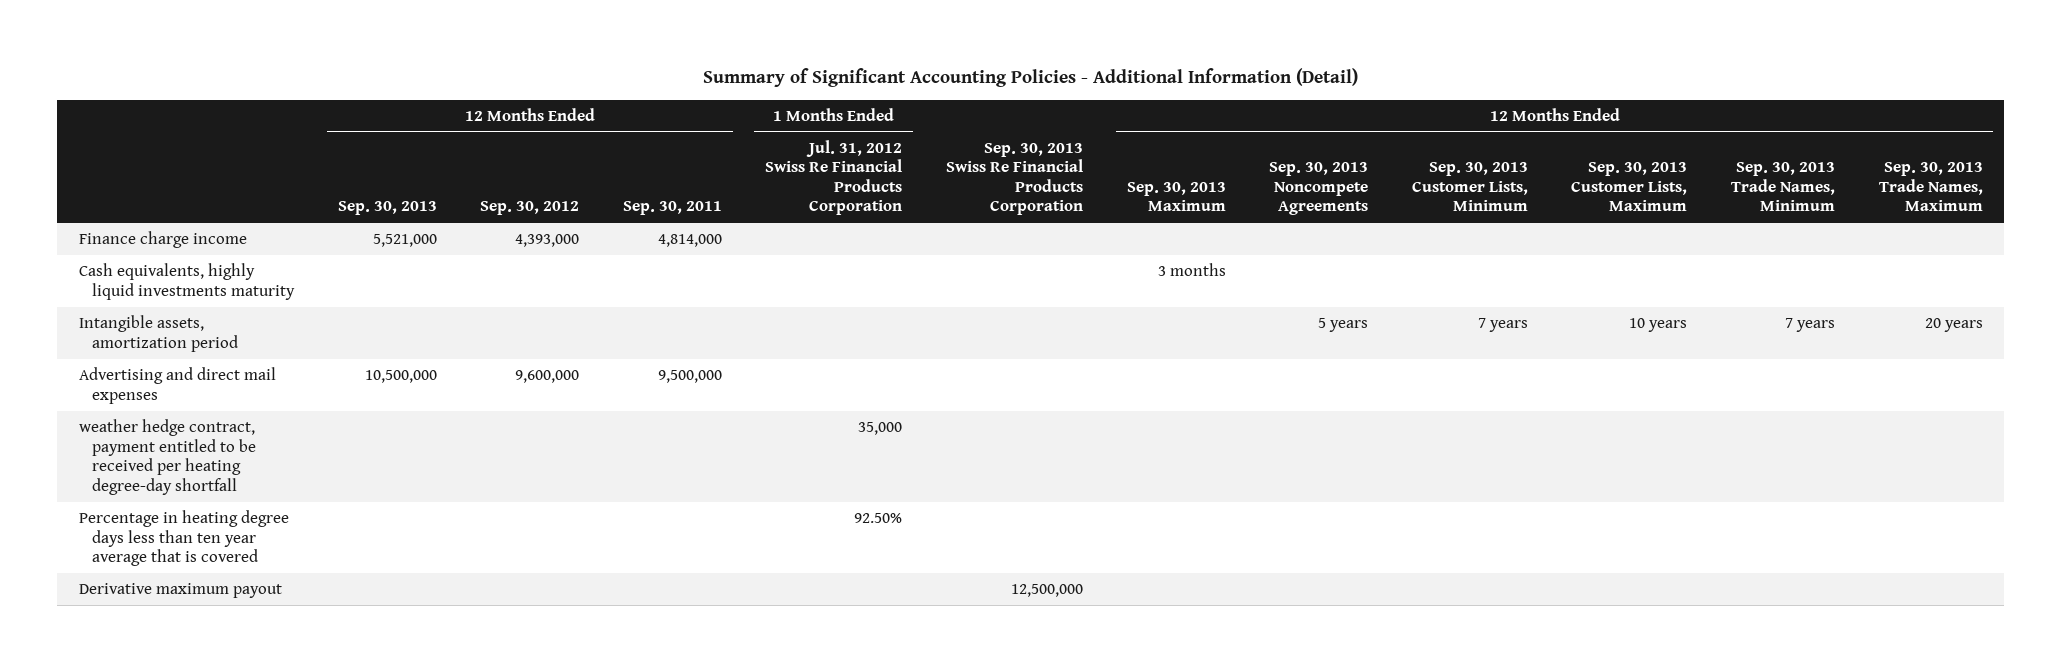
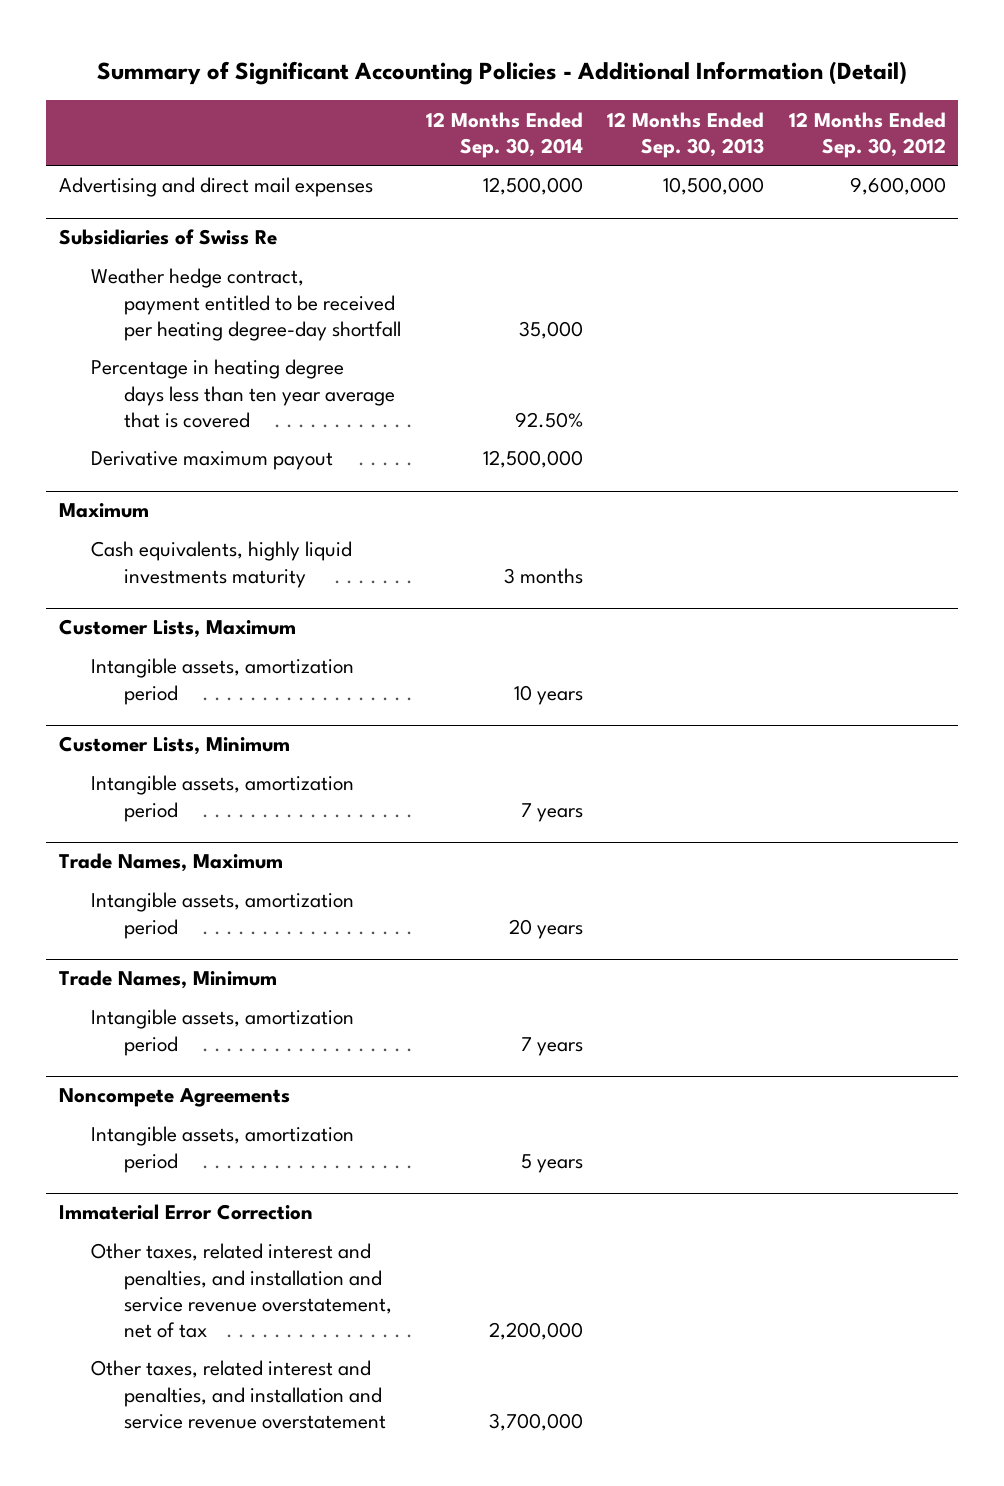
- | 12 Months Ended Sep. 30, 2013 | 12 Months Ended Sep. 30, 2012 | 12 Months Ended Sep. 30, 2011 | 1 Months Ended Jul. 31, 2012 Swiss Re Financial Products Corporation | Sep. 30, 2013 Swiss Re Financial Products Corporation | 12 Months Ended Sep. 30, 2013 Maximum | 12 Months Ended Sep. 30, 2013 Noncompete Agreements | 12 Months Ended Sep. 30, 2013 Customer Lists, Minimum | 12 Months Ended Sep. 30, 2013 Customer Lists, Maximum | 12 Months Ended Sep. 30, 2013 Trade Names, Minimum | 12 Months Ended Sep. 30, 2013 Trade Names, Maximum
+ | 12 Months Ended Sep. 30, 2014 | 12 Months Ended Sep. 30, 2013 | 12 Months Ended Sep. 30, 2012
- Finance charge income | 5,521,000 | 4,393,000 | 4,814,000 | | | | | | | |
- Cash equivalents, highly liquid investments maturity | | | | | | 3 months | | | | |
- Intangible assets, amortization period | | | | | | | 5 years | 7 years | 10 years | 7 years | 20 years
- weather hedge contract, payment entitled to be received per heating degree-day shortfall | | | | 35,000 | | | | | | |
- Percentage in heating degree days less than ten year average that is covered | | | | 92.50% | | | | | | |
- Derivative maximum payout | | | | | 12,500,000 | | | | | |
+ Subsidiaries of Swiss Re
+ Weather hedge contract, payment entitled to be received per heating degree-day shortfall | 35,000 | |
+ Percentage in heating degree days less than ten year average that is covered | 92.50% | |
+ Derivative maximum payout | 12,500,000 | |
+ Maximum
+ Cash equivalents, highly liquid investments maturity | 3 months | |
+ Customer Lists, Maximum
+ Intangible assets, amortization period | 10 years | |
+ Customer Lists, Minimum
+ Intangible assets, amortization period | 7 years | |
+ Trade Names, Maximum
+ Intangible assets, amortization period | 20 years | |
+ Trade Names, Minimum
+ Intangible assets, amortization period | 7 years | |
+ Noncompete Agreements
+ Intangible assets, amortization period | 5 years | |
+ Immaterial Error Correction
+ Other taxes, related interest and penalties, and installation and service revenue overstatement, net of tax | 2,200,000 | |
+ Other taxes, related interest and penalties, and installation and service revenue overstatement | 3,700,000 | |

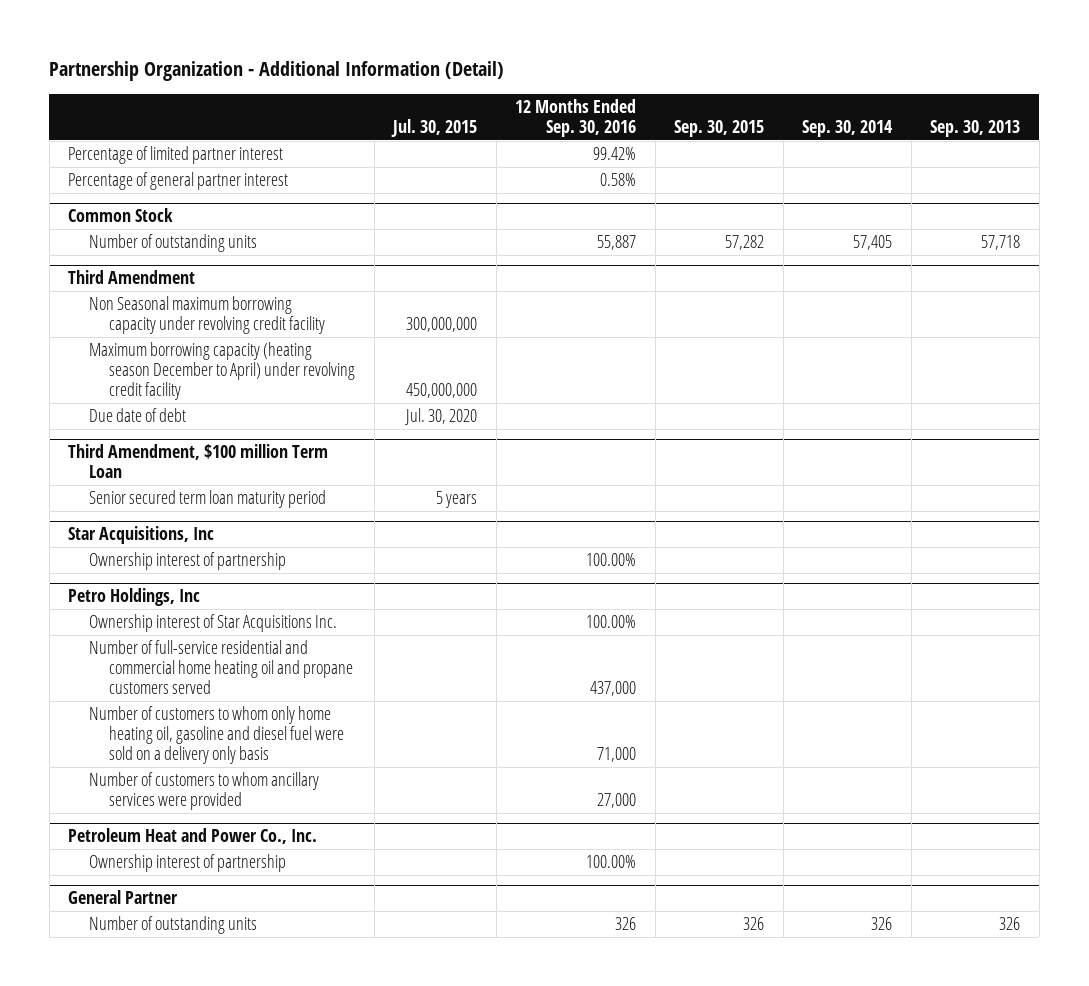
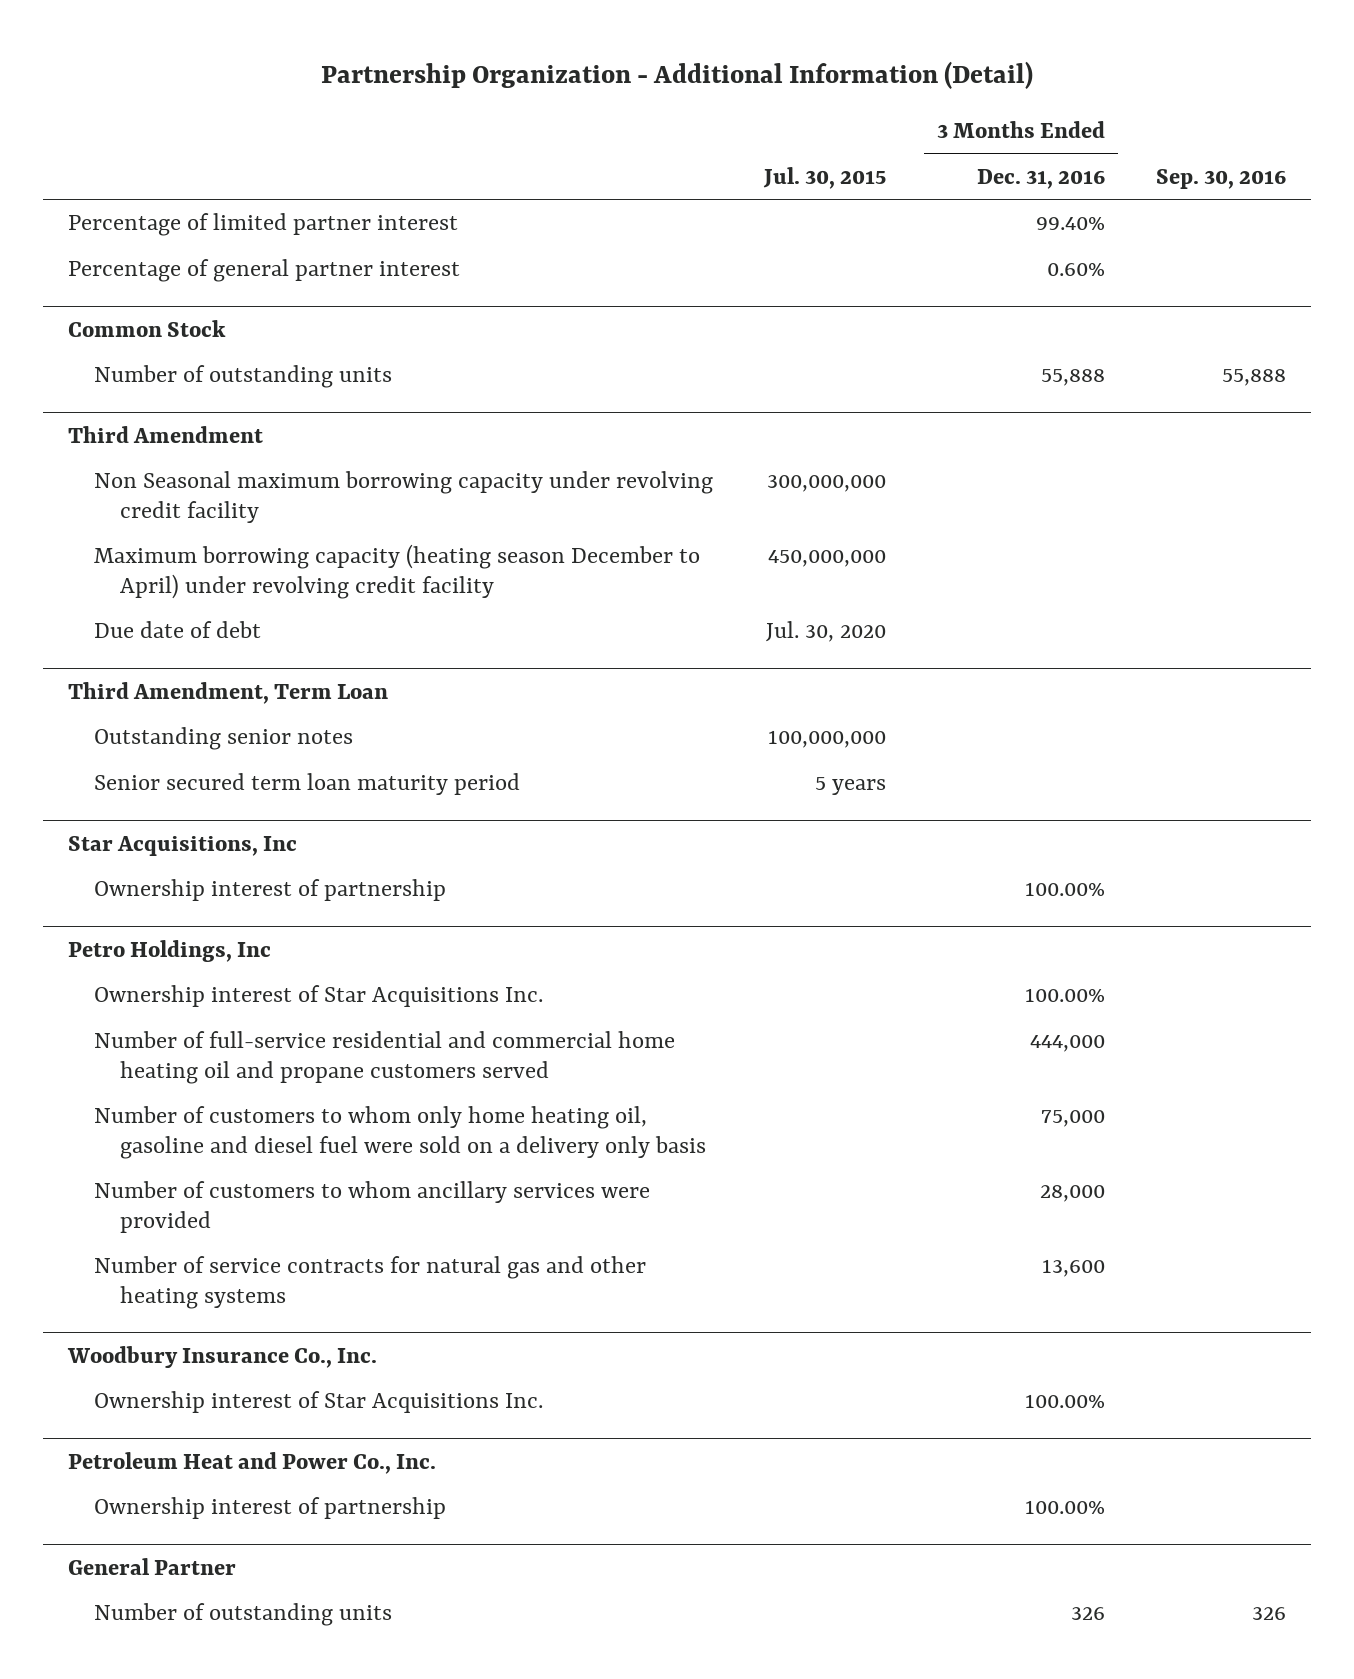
- | Jul. 30, 2015 | 12 Months Ended Sep. 30, 2016 | Sep. 30, 2015 | Sep. 30, 2014 | Sep. 30, 2013
+ | Jul. 30, 2015 | 3 Months Ended Dec. 31, 2016 | Sep. 30, 2016
- Third Amendment, $100 million Term Loan
+ Third Amendment, Term Loan
+ Outstanding senior notes | 100,000,000 | |
@ Petro Holdings, Inc
+ Number of service contracts for natural gas and other heating systems | | 13,600 |
+ Woodbury Insurance Co., Inc.
+ Ownership interest of Star Acquisitions Inc. | | 100.00% |

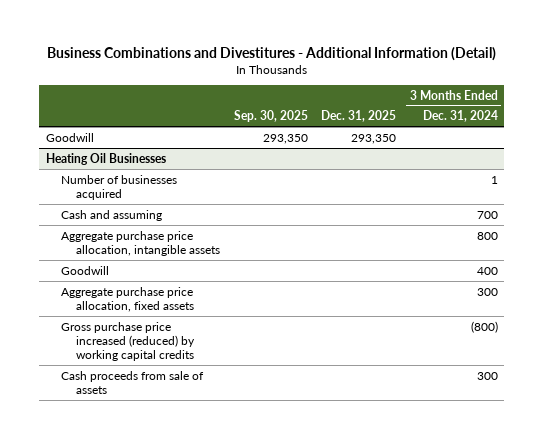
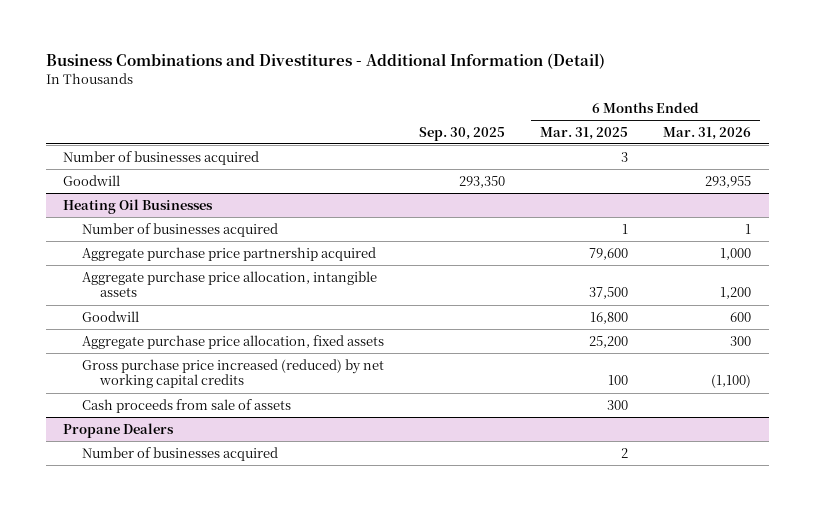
- | Sep. 30, 2025 | Dec. 31, 2025 | 3 Months Ended Dec. 31, 2024
+ | Sep. 30, 2025 | 6 Months Ended Mar. 31, 2025 | 6 Months Ended Mar. 31, 2026
+ Number of businesses acquired | | 3 |
@ Heating Oil Businesses
- Cash and assuming | | | 700
+ Aggregate purchase price partnership acquired | | 79,600 | 1,000
- Gross purchase price increased (reduced) by working capital credits | | | (800)
+ Gross purchase price increased (reduced) by net working capital credits | | 100 | (1,100)
+ Propane Dealers
+ Number of businesses acquired | | 2 |

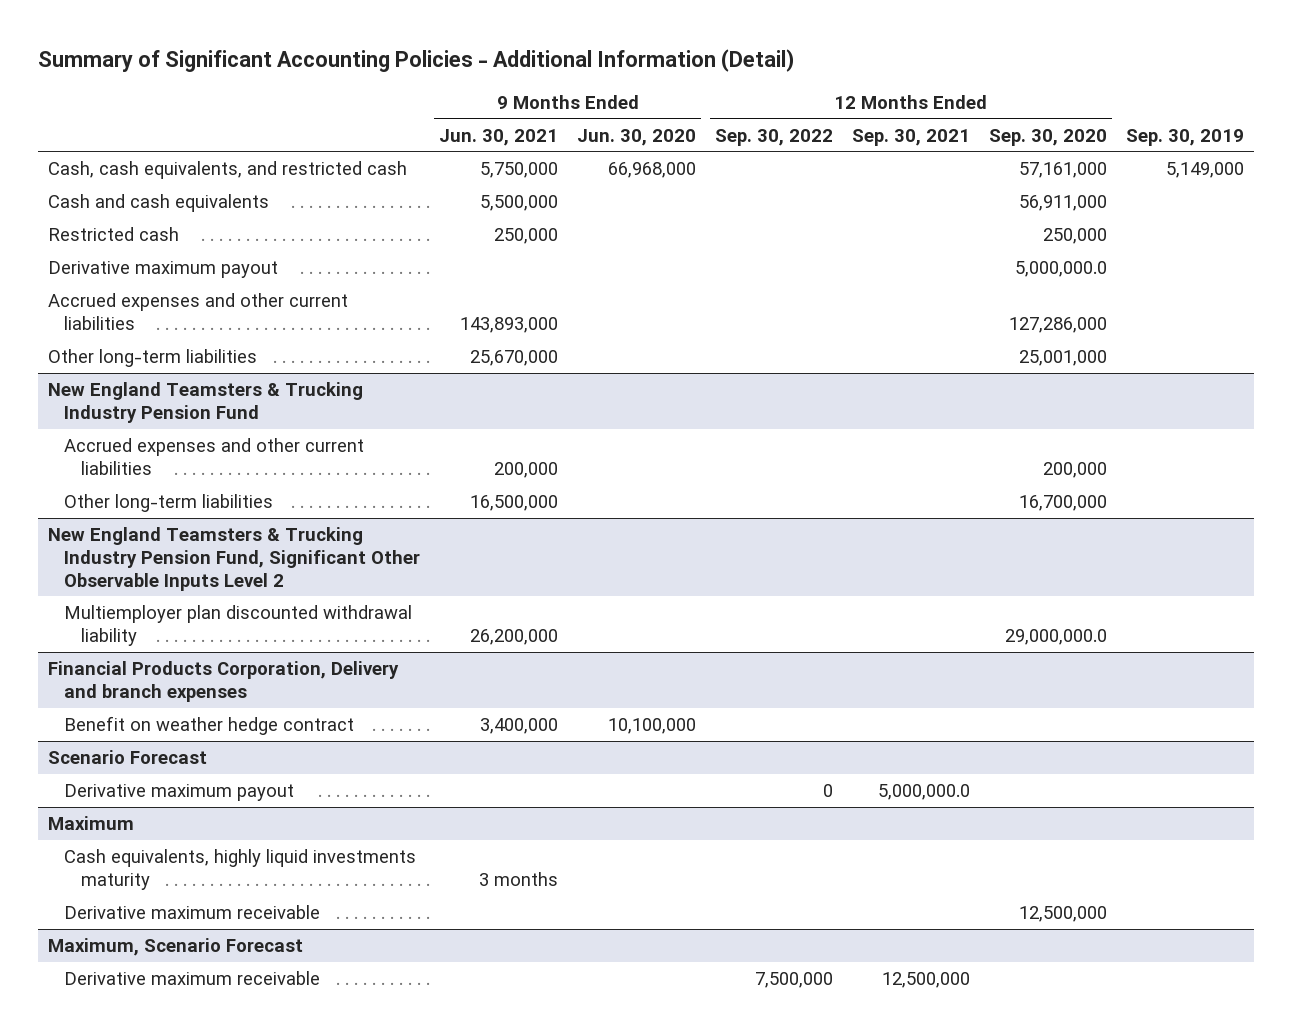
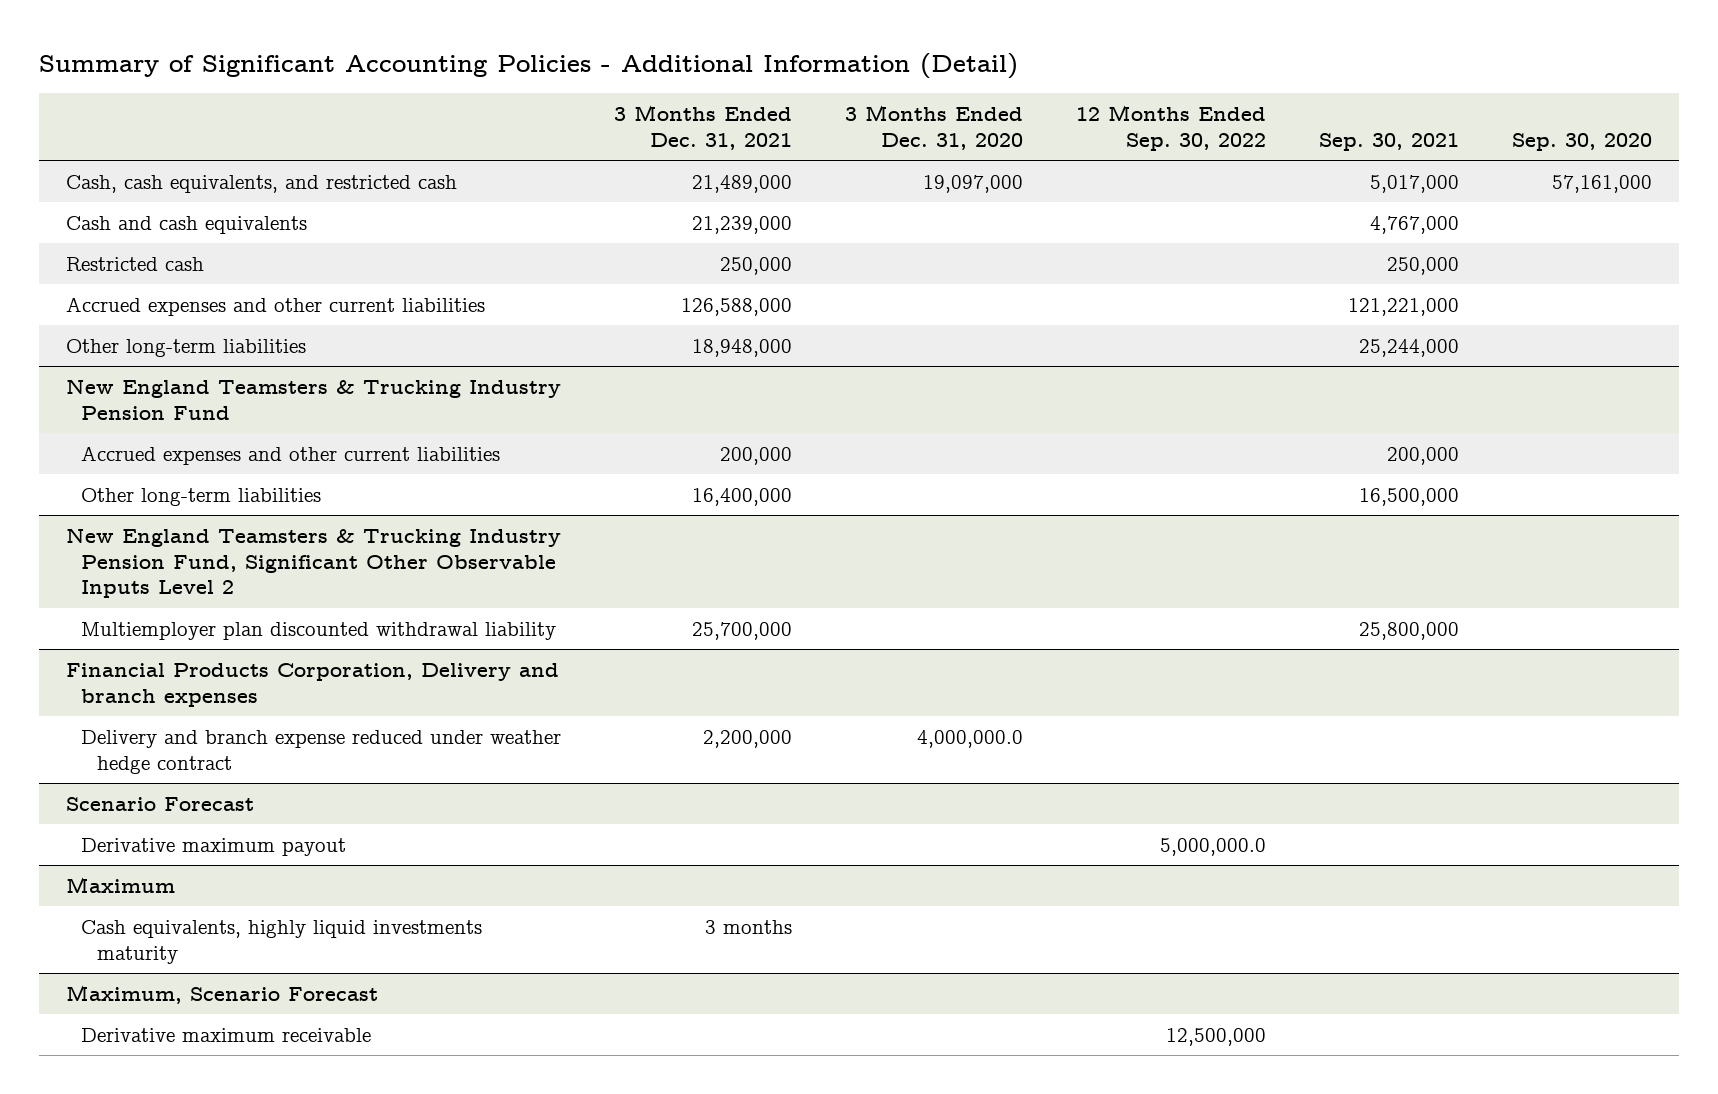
- | 9 Months Ended Jun. 30, 2021 | 9 Months Ended Jun. 30, 2020 | 12 Months Ended Sep. 30, 2022 | 12 Months Ended Sep. 30, 2021 | 12 Months Ended Sep. 30, 2020 | Sep. 30, 2019
+ | 3 Months Ended Dec. 31, 2021 | 3 Months Ended Dec. 31, 2020 | 12 Months Ended Sep. 30, 2022 | Sep. 30, 2021 | Sep. 30, 2020
- Derivative maximum payout | | | | | 5,000,000.0 |
@ Financial Products Corporation, Delivery and branch expenses
- Benefit on weather hedge contract | 3,400,000 | 10,100,000 | | | |
+ Delivery and branch expense reduced under weather hedge contract | 2,200,000 | 4,000,000.0 | | |
@ Scenario Forecast
- Derivative maximum payout | | | 0 | 5,000,000.0 | |
+ Derivative maximum payout | | | 5,000,000.0 | |
@ Maximum
- Derivative maximum receivable | | | | | 12,500,000 |
@ Maximum, Scenario Forecast
- Derivative maximum receivable | | | 7,500,000 | 12,500,000 | |
+ Derivative maximum receivable | | | 12,500,000 | |

